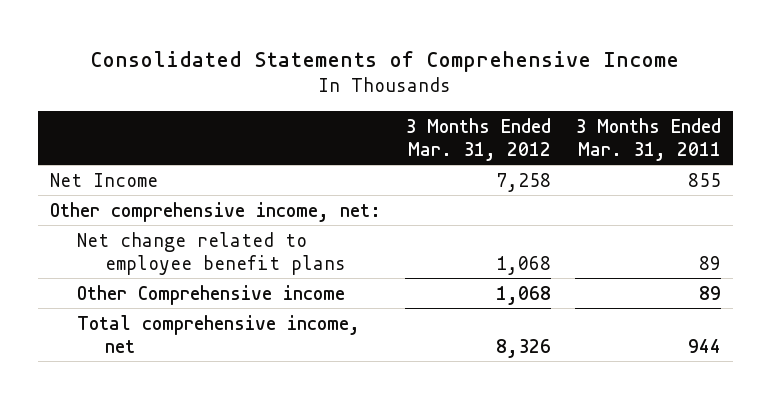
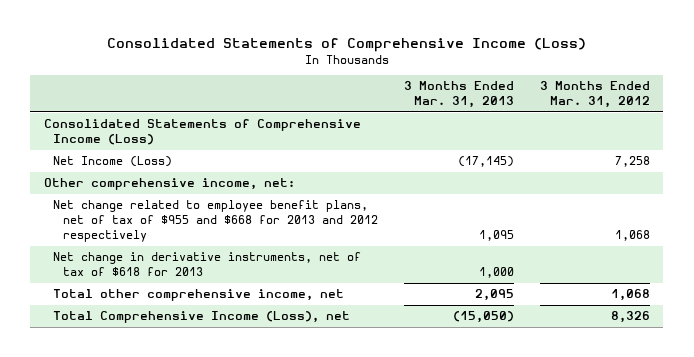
- Consolidated Statements of Comprehensive Income
+ Consolidated Statements of Comprehensive Income (Loss)
- | 3 Months Ended Mar. 31, 2012 | 3 Months Ended Mar. 31, 2011
+ | 3 Months Ended Mar. 31, 2013 | 3 Months Ended Mar. 31, 2012
- Net Income | 7,258 | 855
+ Consolidated Statements of Comprehensive Income (Loss)
+ Net Income (Loss) | (17,145) | 7,258
- Net change related to employee benefit plans | 1,068 | 89
- Other Comprehensive income | 1,068 | 89
- Total comprehensive income, net | 8,326 | 944
+ Net change related to employee benefit plans, net of tax of $955 and $668 for 2013 and 2012 respectively | 1,095 | 1,068
+ Net change in derivative instruments, net of tax of $618 for 2013 | 1,000 |
+ Total other comprehensive income, net | 2,095 | 1,068
+ Total Comprehensive Income (Loss), net | (15,050) | 8,326

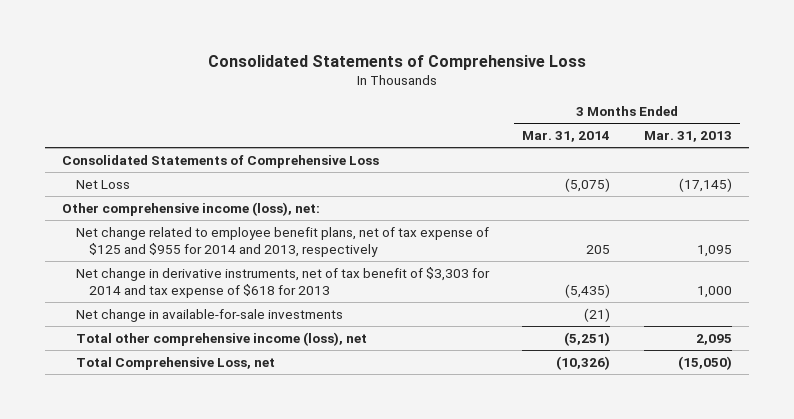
- Consolidated Statements of Comprehensive Income (Loss)
+ Consolidated Statements of Comprehensive Loss
- | 3 Months Ended Mar. 31, 2013 | 3 Months Ended Mar. 31, 2012
+ | 3 Months Ended Mar. 31, 2014 | 3 Months Ended Mar. 31, 2013
- Consolidated Statements of Comprehensive Income (Loss)
- Net Income (Loss) | (17,145) | 7,258
- Other comprehensive income, net:
- Net change related to employee benefit plans, net of tax of $955 and $668 for 2013 and 2012 respectively | 1,095 | 1,068
- Net change in derivative instruments, net of tax of $618 for 2013 | 1,000 |
- Total other comprehensive income, net | 2,095 | 1,068
- Total Comprehensive Income (Loss), net | (15,050) | 8,326
+ Consolidated Statements of Comprehensive Loss
+ Net Loss | (5,075) | (17,145)
+ Other comprehensive income (loss), net:
+ Net change related to employee benefit plans, net of tax expense of $125 and $955 for 2014 and 2013, respectively | 205 | 1,095
+ Net change in derivative instruments, net of tax benefit of $3,303 for 2014 and tax expense of $618 for 2013 | (5,435) | 1,000
+ Net change in available-for-sale investments | (21) |
+ Total other comprehensive income (loss), net | (5,251) | 2,095
+ Total Comprehensive Loss, net | (10,326) | (15,050)

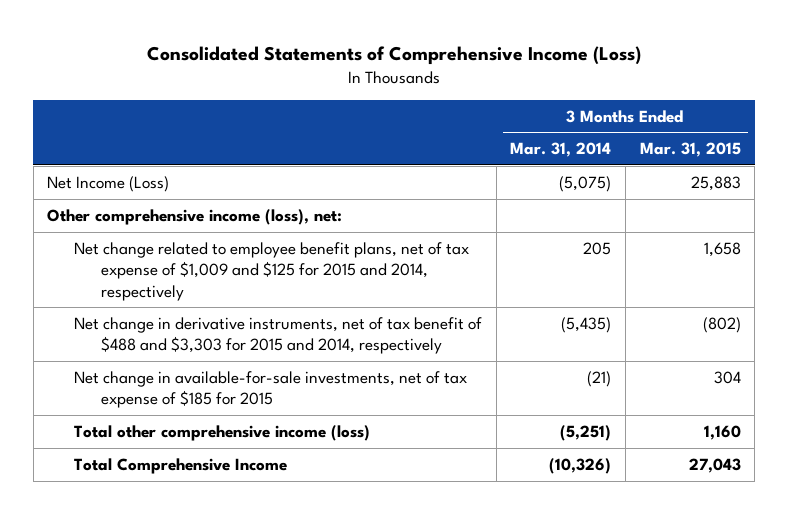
- Consolidated Statements of Comprehensive Loss
+ Consolidated Statements of Comprehensive Income (Loss)
- | 3 Months Ended Mar. 31, 2014 | 3 Months Ended Mar. 31, 2013
+ | 3 Months Ended Mar. 31, 2014 | 3 Months Ended Mar. 31, 2015
- Consolidated Statements of Comprehensive Loss
- Net Loss | (5,075) | (17,145)
+ Net Income (Loss) | (5,075) | 25,883
- Net change related to employee benefit plans, net of tax expense of $125 and $955 for 2014 and 2013, respectively | 205 | 1,095
- Net change in derivative instruments, net of tax benefit of $3,303 for 2014 and tax expense of $618 for 2013 | (5,435) | 1,000
- Net change in available-for-sale investments | (21) |
- Total other comprehensive income (loss), net | (5,251) | 2,095
- Total Comprehensive Loss, net | (10,326) | (15,050)
+ Net change related to employee benefit plans, net of tax expense of $1,009 and $125 for 2015 and 2014, respectively | 205 | 1,658
+ Net change in derivative instruments, net of tax benefit of $488 and $3,303 for 2015 and 2014, respectively | (5,435) | (802)
+ Net change in available-for-sale investments, net of tax expense of $185 for 2015 | (21) | 304
+ Total other comprehensive income (loss) | (5,251) | 1,160
+ Total Comprehensive Income | (10,326) | 27,043

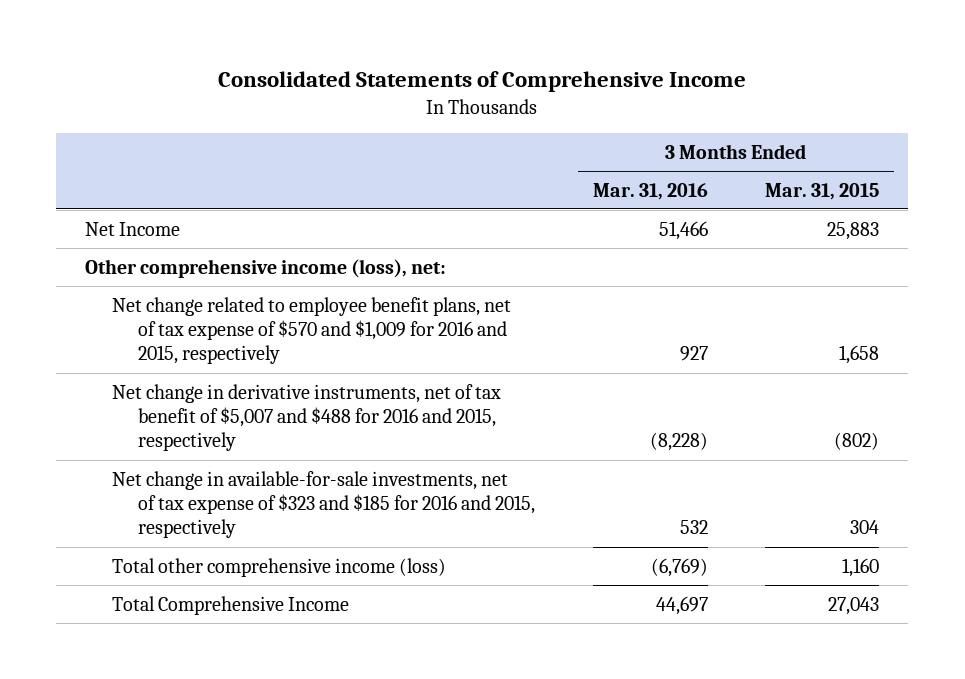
- Consolidated Statements of Comprehensive Income (Loss)
+ Consolidated Statements of Comprehensive Income
- | 3 Months Ended Mar. 31, 2014 | 3 Months Ended Mar. 31, 2015
+ | 3 Months Ended Mar. 31, 2016 | 3 Months Ended Mar. 31, 2015
- Net Income (Loss) | (5,075) | 25,883
+ Net Income | 51,466 | 25,883
- Net change related to employee benefit plans, net of tax expense of $1,009 and $125 for 2015 and 2014, respectively | 205 | 1,658
- Net change in derivative instruments, net of tax benefit of $488 and $3,303 for 2015 and 2014, respectively | (5,435) | (802)
- Net change in available-for-sale investments, net of tax expense of $185 for 2015 | (21) | 304
+ Net change related to employee benefit plans, net of tax expense of $570 and $1,009 for 2016 and 2015, respectively | 927 | 1,658
+ Net change in derivative instruments, net of tax benefit of $5,007 and $488 for 2016 and 2015, respectively | (8,228) | (802)
+ Net change in available-for-sale investments, net of tax expense of $323 and $185 for 2016 and 2015, respectively | 532 | 304

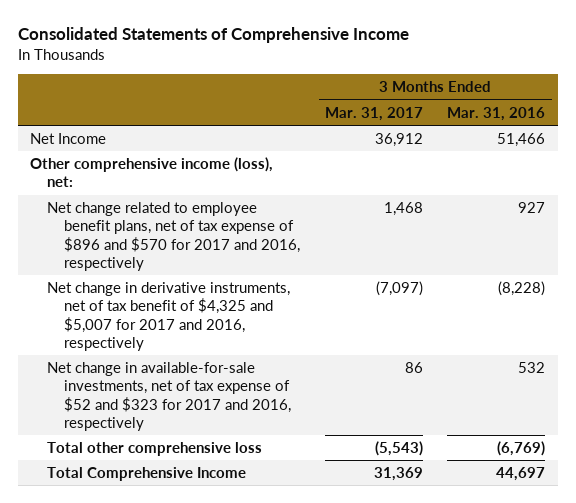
- | 3 Months Ended Mar. 31, 2016 | 3 Months Ended Mar. 31, 2015
+ | 3 Months Ended Mar. 31, 2017 | 3 Months Ended Mar. 31, 2016
- Net change related to employee benefit plans, net of tax expense of $570 and $1,009 for 2016 and 2015, respectively | 927 | 1,658
- Net change in derivative instruments, net of tax benefit of $5,007 and $488 for 2016 and 2015, respectively | (8,228) | (802)
- Net change in available-for-sale investments, net of tax expense of $323 and $185 for 2016 and 2015, respectively | 532 | 304
- Total other comprehensive income (loss) | (6,769) | 1,160
+ Net change related to employee benefit plans, net of tax expense of $896 and $570 for 2017 and 2016, respectively | 1,468 | 927
+ Net change in derivative instruments, net of tax benefit of $4,325 and $5,007 for 2017 and 2016, respectively | (7,097) | (8,228)
+ Net change in available-for-sale investments, net of tax expense of $52 and $323 for 2017 and 2016, respectively | 86 | 532
+ Total other comprehensive loss | (5,543) | (6,769)

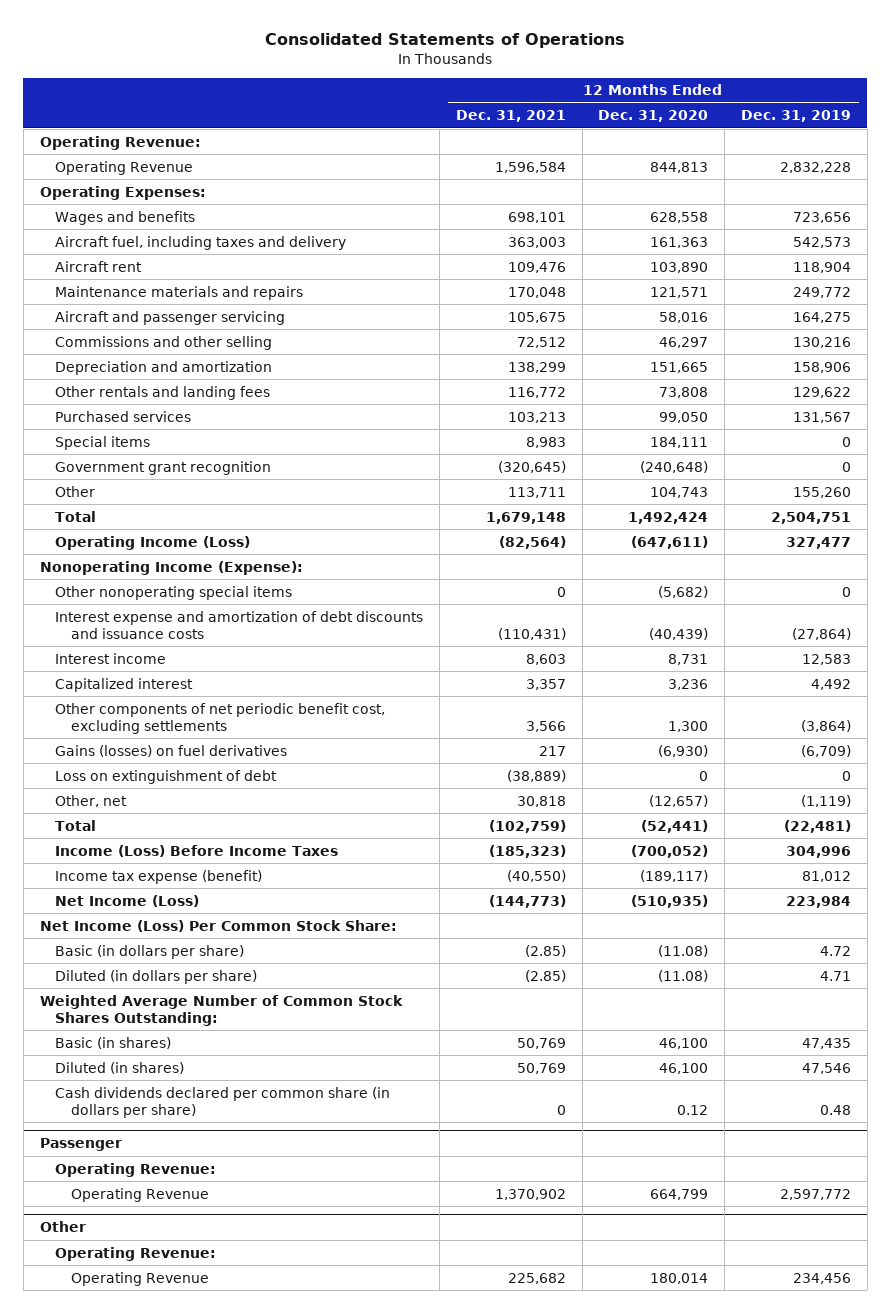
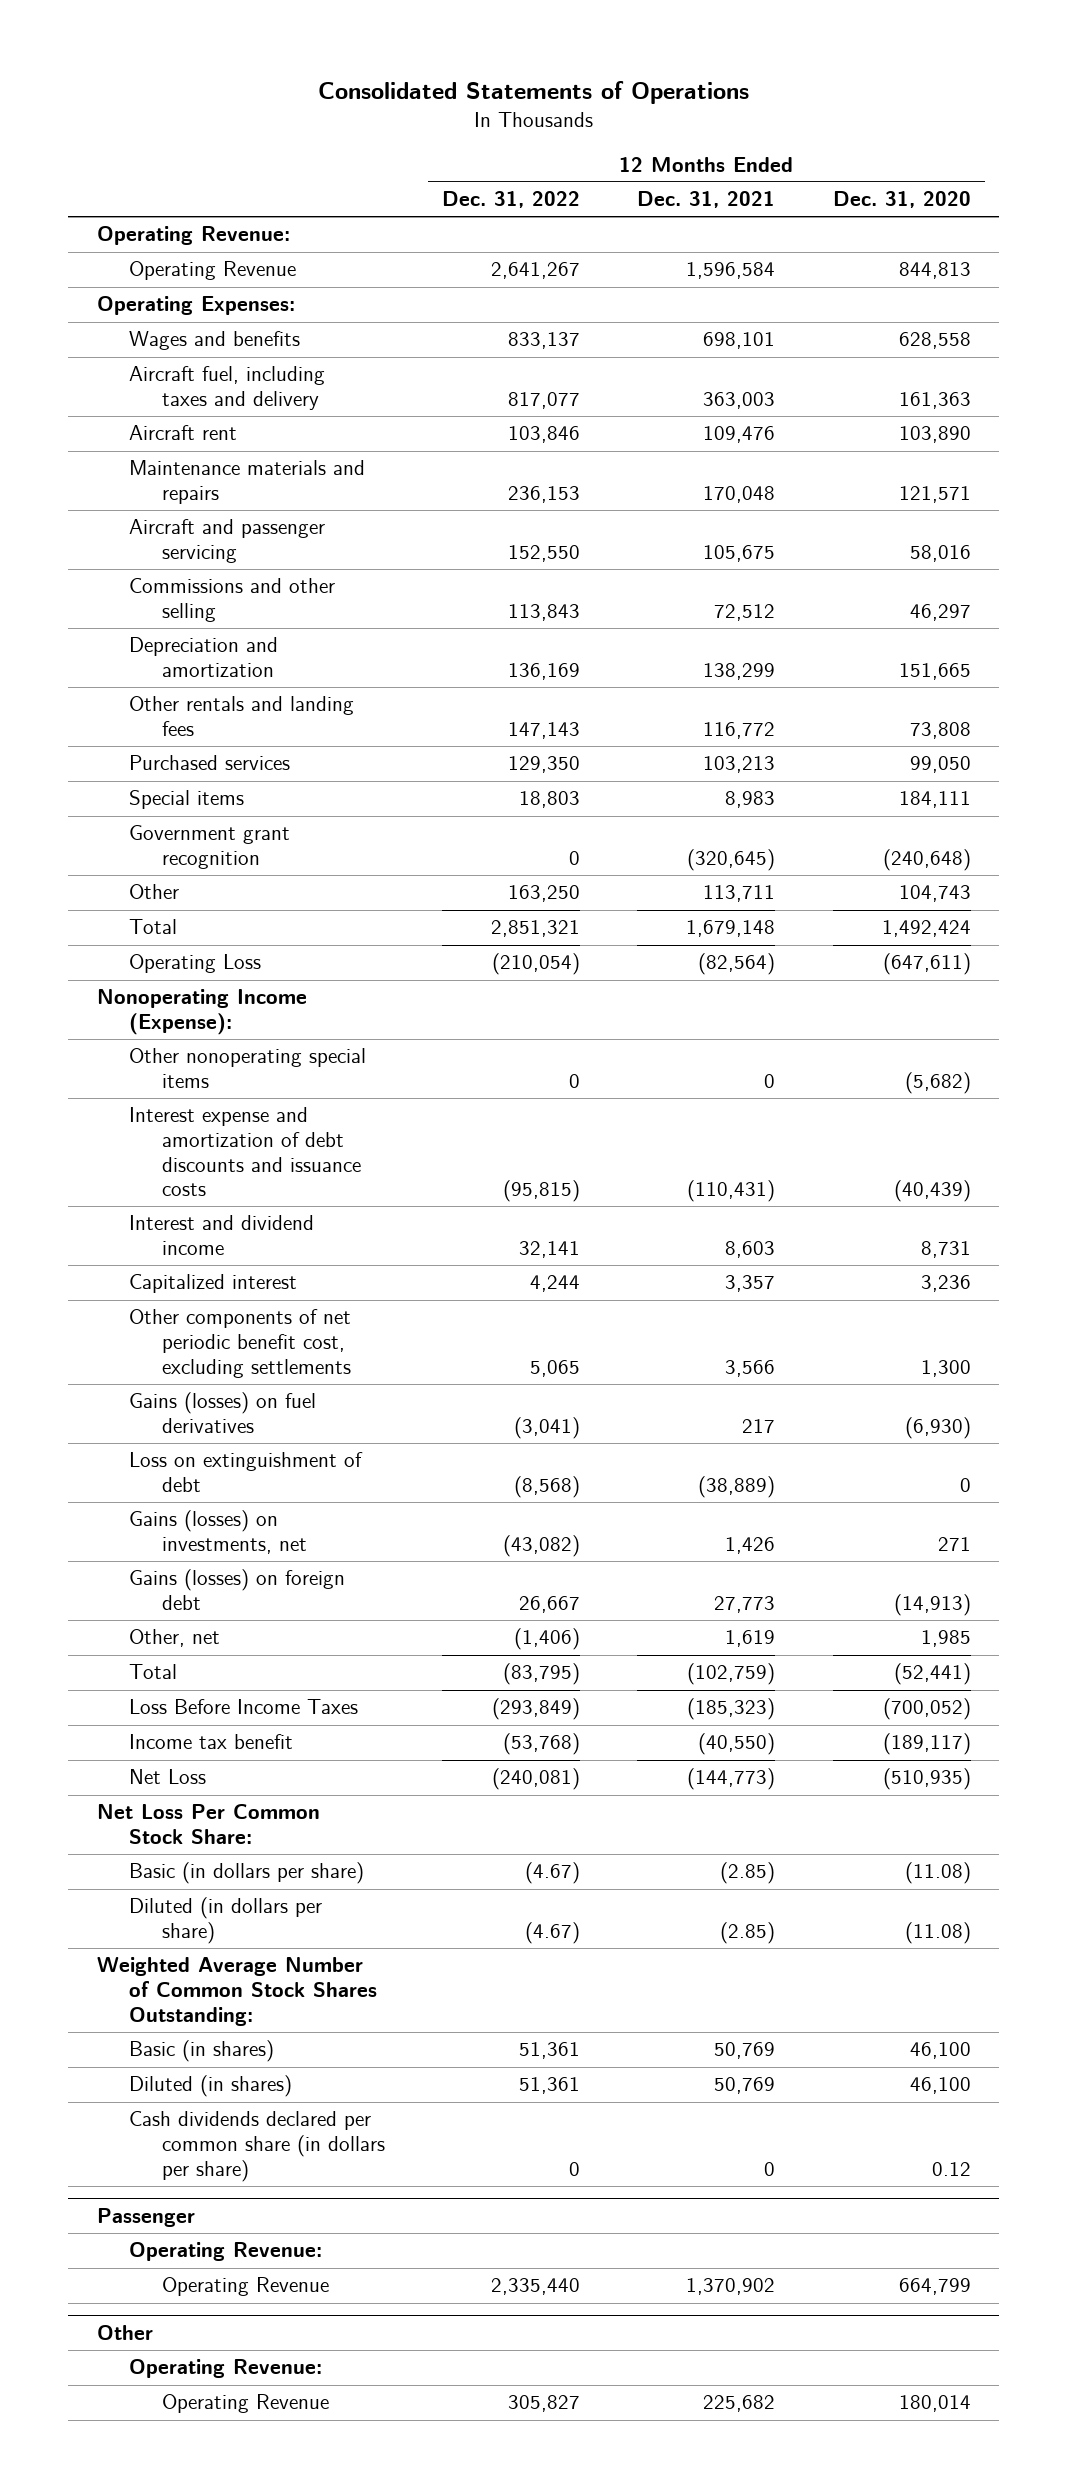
- | 12 Months Ended Dec. 31, 2021 | 12 Months Ended Dec. 31, 2020 | 12 Months Ended Dec. 31, 2019
+ | 12 Months Ended Dec. 31, 2022 | 12 Months Ended Dec. 31, 2021 | 12 Months Ended Dec. 31, 2020
- Operating Income (Loss) | (82,564) | (647,611) | 327,477
+ Operating Loss | (210,054) | (82,564) | (647,611)
- Interest income | 8,603 | 8,731 | 12,583
+ Interest and dividend income | 32,141 | 8,603 | 8,731
- Other, net | 30,818 | (12,657) | (1,119)
+ Gains (losses) on investments, net | (43,082) | 1,426 | 271
+ Gains (losses) on foreign debt | 26,667 | 27,773 | (14,913)
+ Other, net | (1,406) | 1,619 | 1,985
- Income (Loss) Before Income Taxes | (185,323) | (700,052) | 304,996
- Income tax expense (benefit) | (40,550) | (189,117) | 81,012
- Net Income (Loss) | (144,773) | (510,935) | 223,984
- Net Income (Loss) Per Common Stock Share:
+ Loss Before Income Taxes | (293,849) | (185,323) | (700,052)
+ Income tax benefit | (53,768) | (40,550) | (189,117)
+ Net Loss | (240,081) | (144,773) | (510,935)
+ Net Loss Per Common Stock Share:

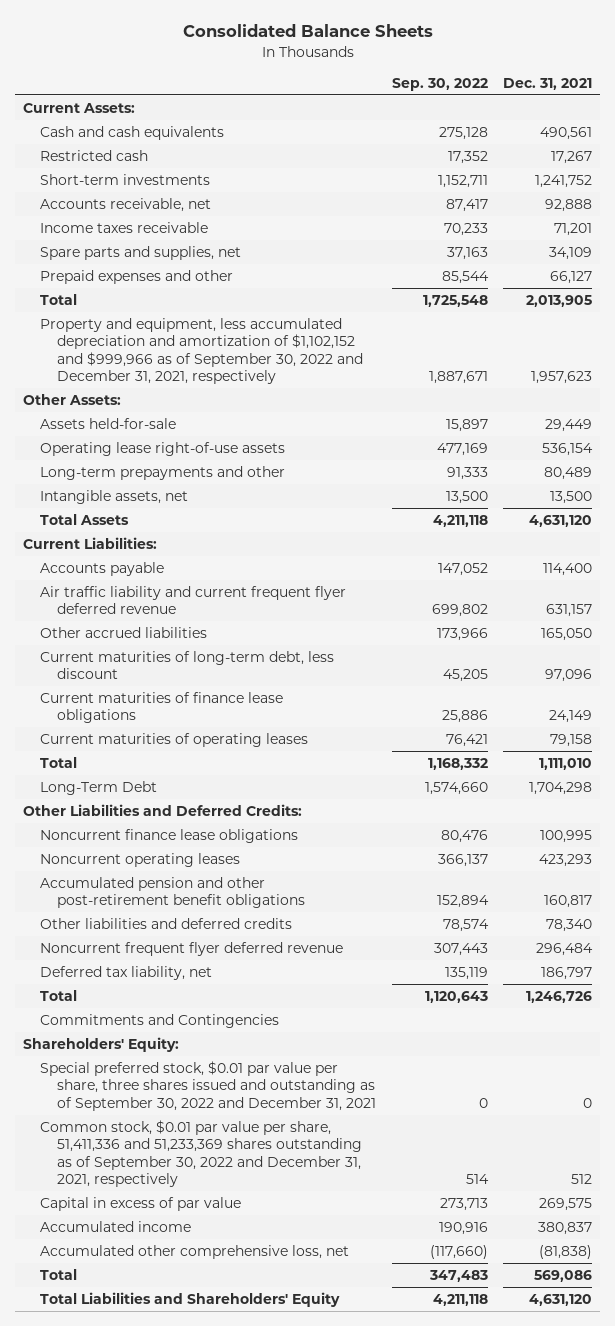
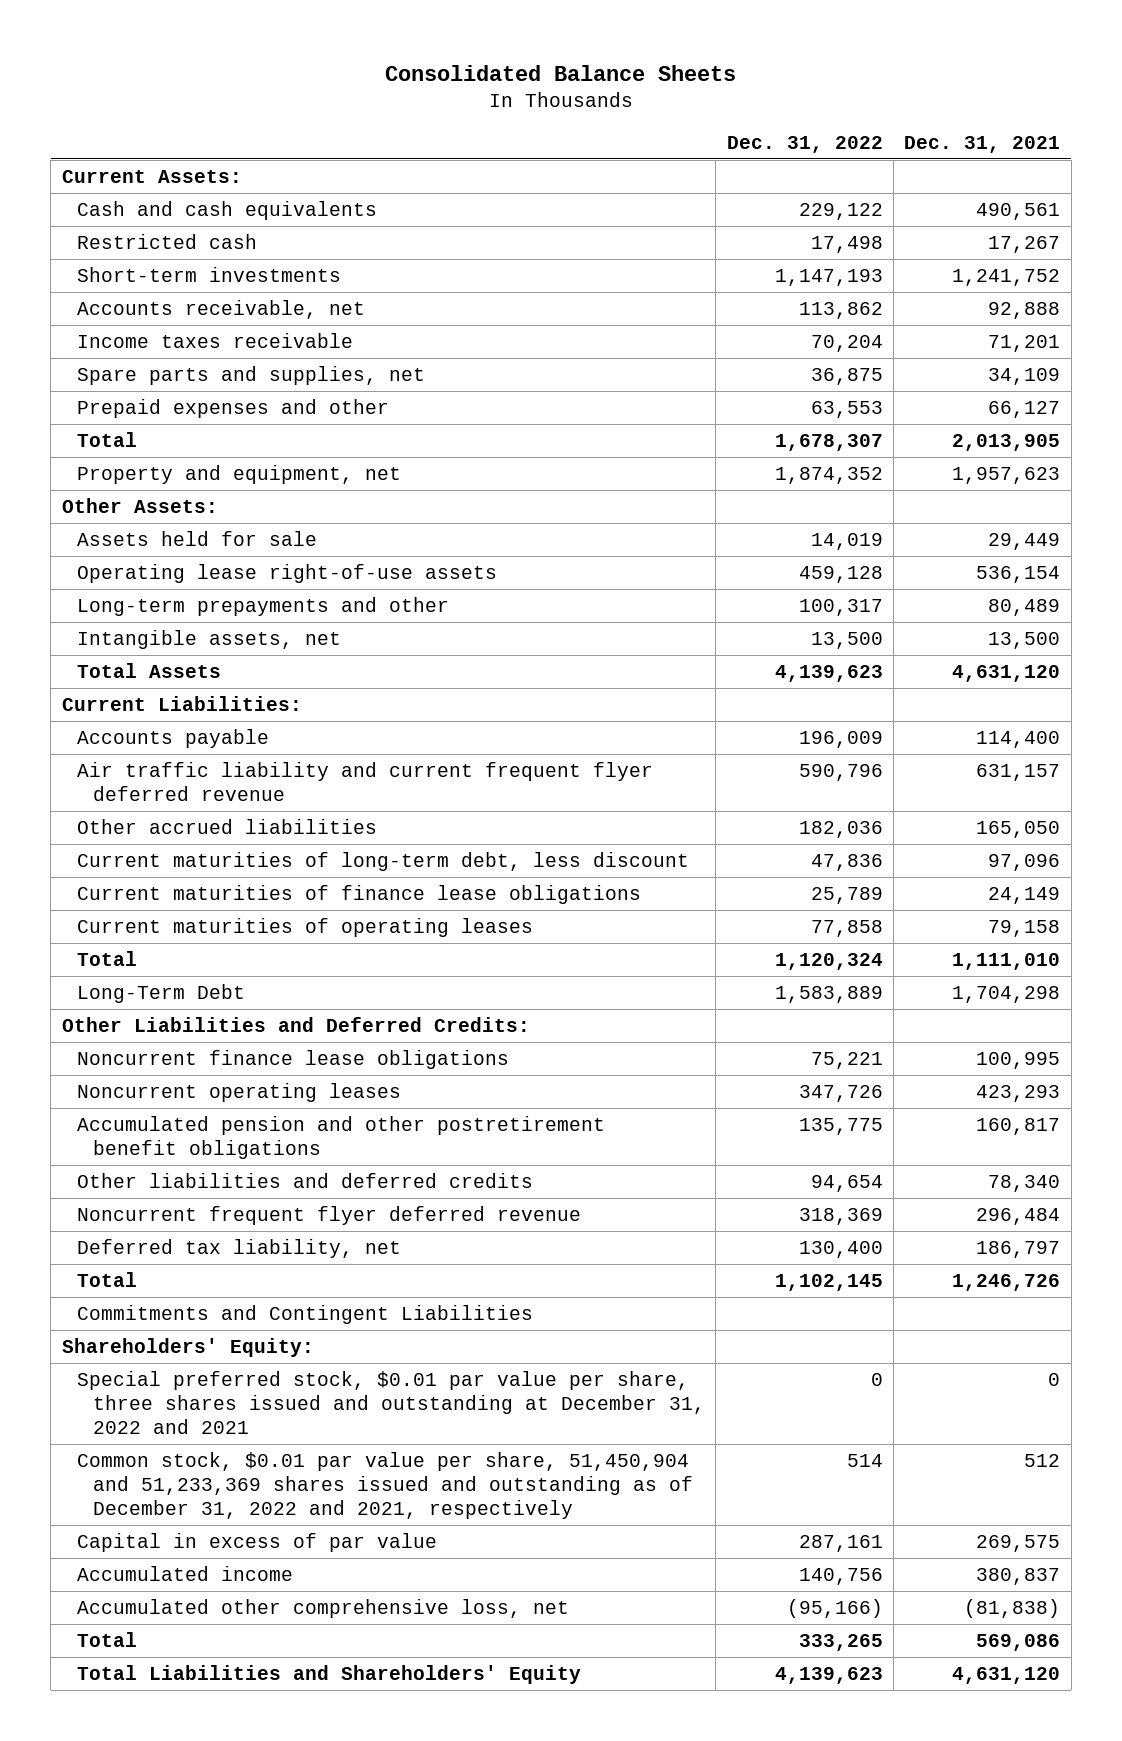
- | Sep. 30, 2022 | Dec. 31, 2021
+ | Dec. 31, 2022 | Dec. 31, 2021
- Property and equipment, less accumulated depreciation and amortization of $1,102,152 and $999,966 as of September 30, 2022 and December 31, 2021, respectively | 1,887,671 | 1,957,623
+ Property and equipment, net | 1,874,352 | 1,957,623
- Assets held-for-sale | 15,897 | 29,449
+ Assets held for sale | 14,019 | 29,449
- Accumulated pension and other post-retirement benefit obligations | 152,894 | 160,817
+ Accumulated pension and other postretirement benefit obligations | 135,775 | 160,817
- Commitments and Contingencies
+ Commitments and Contingent Liabilities
- Special preferred stock, $0.01 par value per share, three shares issued and outstanding as of September 30, 2022 and December 31, 2021 | 0 | 0
- Common stock, $0.01 par value per share, 51,411,336 and 51,233,369 shares outstanding as of September 30, 2022 and December 31, 2021, respectively | 514 | 512
+ Special preferred stock, $0.01 par value per share, three shares issued and outstanding at December 31, 2022 and 2021 | 0 | 0
+ Common stock, $0.01 par value per share, 51,450,904 and 51,233,369 shares issued and outstanding as of December 31, 2022 and 2021, respectively | 514 | 512

